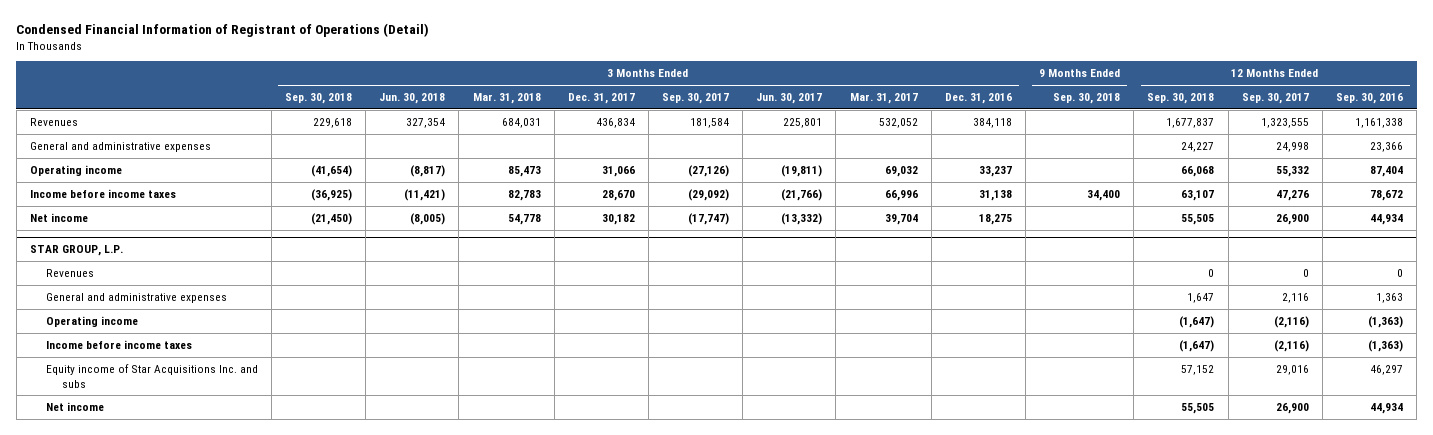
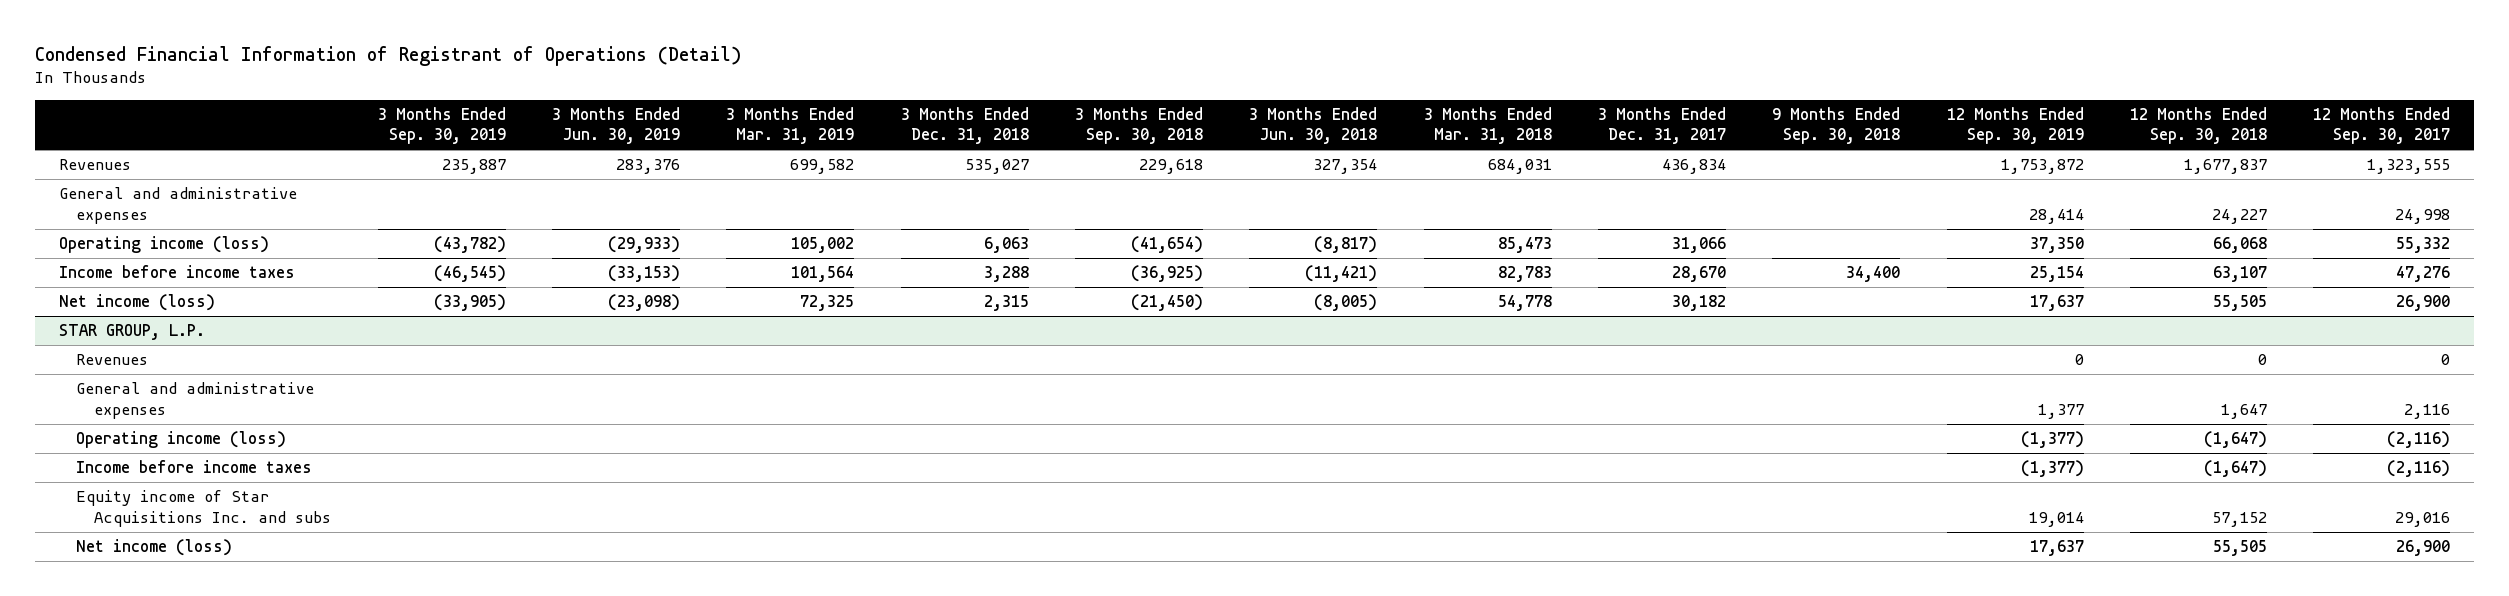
- | 3 Months Ended Sep. 30, 2018 | 3 Months Ended Jun. 30, 2018 | 3 Months Ended Mar. 31, 2018 | 3 Months Ended Dec. 31, 2017 | 3 Months Ended Sep. 30, 2017 | 3 Months Ended Jun. 30, 2017 | 3 Months Ended Mar. 31, 2017 | 3 Months Ended Dec. 31, 2016 | 9 Months Ended Sep. 30, 2018 | 12 Months Ended Sep. 30, 2018 | 12 Months Ended Sep. 30, 2017 | 12 Months Ended Sep. 30, 2016
+ | 3 Months Ended Sep. 30, 2019 | 3 Months Ended Jun. 30, 2019 | 3 Months Ended Mar. 31, 2019 | 3 Months Ended Dec. 31, 2018 | 3 Months Ended Sep. 30, 2018 | 3 Months Ended Jun. 30, 2018 | 3 Months Ended Mar. 31, 2018 | 3 Months Ended Dec. 31, 2017 | 9 Months Ended Sep. 30, 2018 | 12 Months Ended Sep. 30, 2019 | 12 Months Ended Sep. 30, 2018 | 12 Months Ended Sep. 30, 2017
- Operating income | (41,654) | (8,817) | 85,473 | 31,066 | (27,126) | (19,811) | 69,032 | 33,237 | | 66,068 | 55,332 | 87,404
+ Operating income (loss) | (43,782) | (29,933) | 105,002 | 6,063 | (41,654) | (8,817) | 85,473 | 31,066 | | 37,350 | 66,068 | 55,332
- Net income | (21,450) | (8,005) | 54,778 | 30,182 | (17,747) | (13,332) | 39,704 | 18,275 | | 55,505 | 26,900 | 44,934
+ Net income (loss) | (33,905) | (23,098) | 72,325 | 2,315 | (21,450) | (8,005) | 54,778 | 30,182 | | 17,637 | 55,505 | 26,900
@ STAR GROUP, L.P.
- Operating income | | | | | | | | | | (1,647) | (2,116) | (1,363)
+ Operating income (loss) | | | | | | | | | | (1,377) | (1,647) | (2,116)
- Net income | | | | | | | | | | 55,505 | 26,900 | 44,934
+ Net income (loss) | | | | | | | | | | 17,637 | 55,505 | 26,900

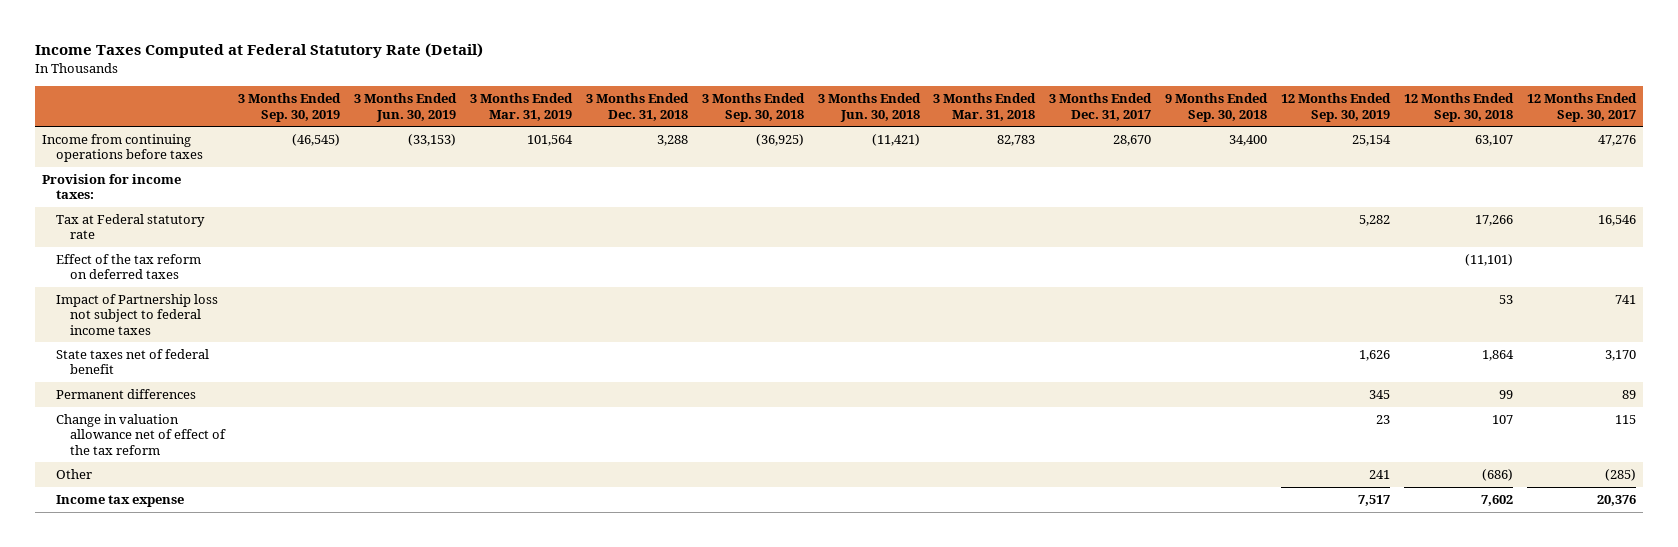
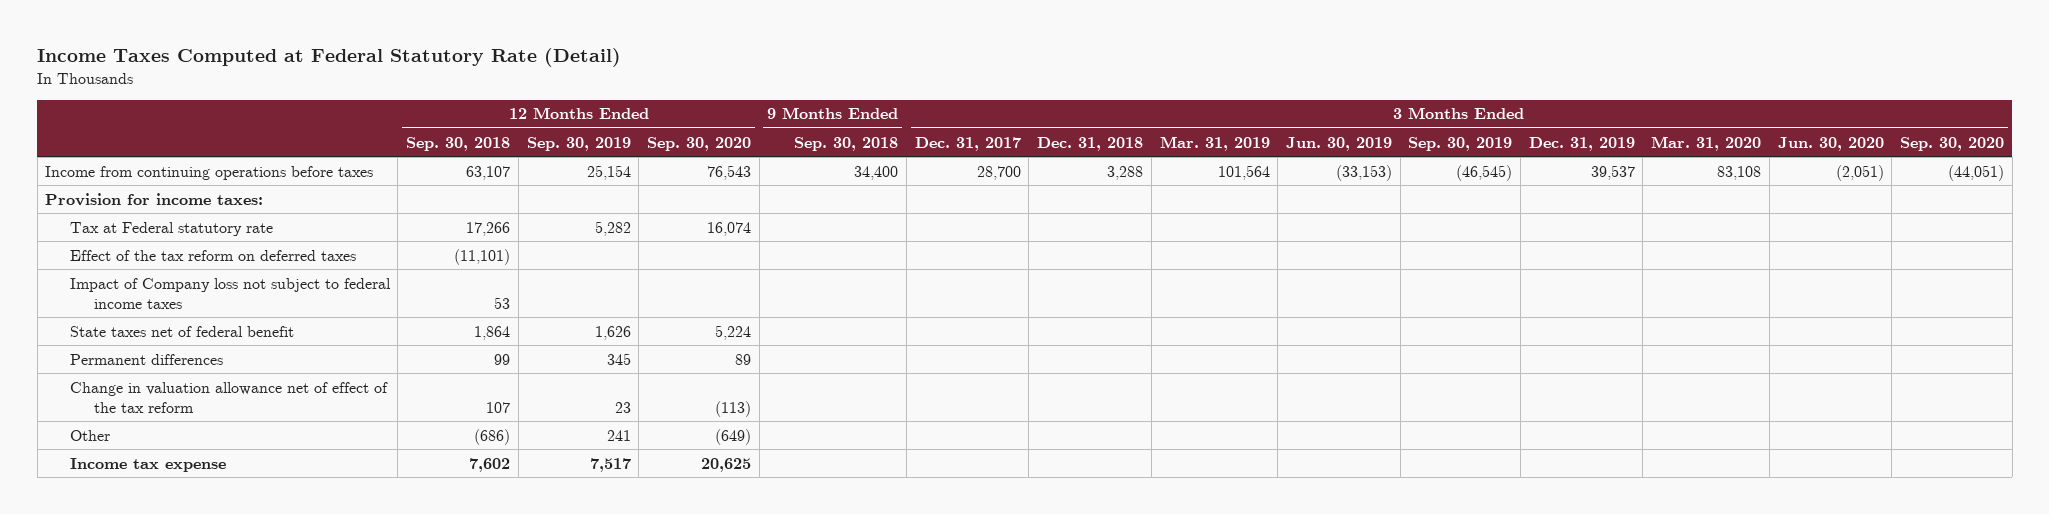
- | 3 Months Ended Sep. 30, 2019 | 3 Months Ended Jun. 30, 2019 | 3 Months Ended Mar. 31, 2019 | 3 Months Ended Dec. 31, 2018 | 3 Months Ended Sep. 30, 2018 | 3 Months Ended Jun. 30, 2018 | 3 Months Ended Mar. 31, 2018 | 3 Months Ended Dec. 31, 2017 | 9 Months Ended Sep. 30, 2018 | 12 Months Ended Sep. 30, 2019 | 12 Months Ended Sep. 30, 2018 | 12 Months Ended Sep. 30, 2017
+ | 12 Months Ended Sep. 30, 2018 | 12 Months Ended Sep. 30, 2019 | 12 Months Ended Sep. 30, 2020 | 9 Months Ended Sep. 30, 2018 | 3 Months Ended Dec. 31, 2017 | 3 Months Ended Dec. 31, 2018 | 3 Months Ended Mar. 31, 2019 | 3 Months Ended Jun. 30, 2019 | 3 Months Ended Sep. 30, 2019 | 3 Months Ended Dec. 31, 2019 | 3 Months Ended Mar. 31, 2020 | 3 Months Ended Jun. 30, 2020 | 3 Months Ended Sep. 30, 2020
- Income from continuing operations before taxes | (46,545) | (33,153) | 101,564 | 3,288 | (36,925) | (11,421) | 82,783 | 28,670 | 34,400 | 25,154 | 63,107 | 47,276
+ Income from continuing operations before taxes | 63,107 | 25,154 | 76,543 | 34,400 | 28,700 | 3,288 | 101,564 | (33,153) | (46,545) | 39,537 | 83,108 | (2,051) | (44,051)
- Impact of Partnership loss not subject to federal income taxes | | | | | | | | | | | 53 | 741
+ Impact of Company loss not subject to federal income taxes | 53 | | | | | | | | | | | |

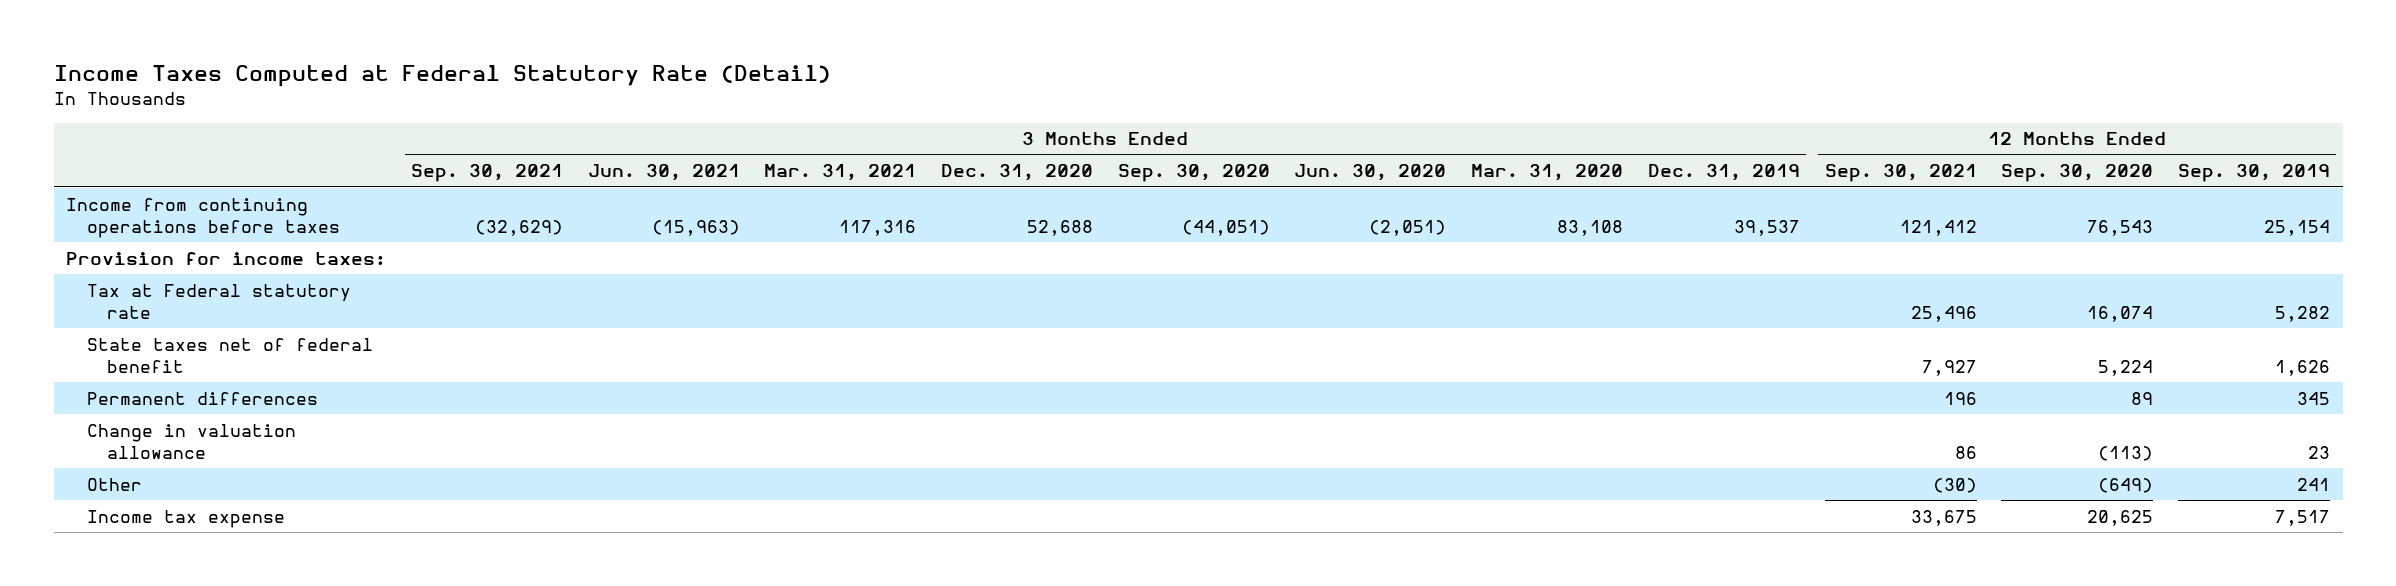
- | 12 Months Ended Sep. 30, 2018 | 12 Months Ended Sep. 30, 2019 | 12 Months Ended Sep. 30, 2020 | 9 Months Ended Sep. 30, 2018 | 3 Months Ended Dec. 31, 2017 | 3 Months Ended Dec. 31, 2018 | 3 Months Ended Mar. 31, 2019 | 3 Months Ended Jun. 30, 2019 | 3 Months Ended Sep. 30, 2019 | 3 Months Ended Dec. 31, 2019 | 3 Months Ended Mar. 31, 2020 | 3 Months Ended Jun. 30, 2020 | 3 Months Ended Sep. 30, 2020
+ | 3 Months Ended Sep. 30, 2021 | 3 Months Ended Jun. 30, 2021 | 3 Months Ended Mar. 31, 2021 | 3 Months Ended Dec. 31, 2020 | 3 Months Ended Sep. 30, 2020 | 3 Months Ended Jun. 30, 2020 | 3 Months Ended Mar. 31, 2020 | 3 Months Ended Dec. 31, 2019 | 12 Months Ended Sep. 30, 2021 | 12 Months Ended Sep. 30, 2020 | 12 Months Ended Sep. 30, 2019
- Effect of the tax reform on deferred taxes | (11,101) | | | | | | | | | | | |
- Impact of Company loss not subject to federal income taxes | 53 | | | | | | | | | | | |
- Change in valuation allowance net of effect of the tax reform | 107 | 23 | (113) | | | | | | | | | |
+ Change in valuation allowance | | | | | | | | | 86 | (113) | 23

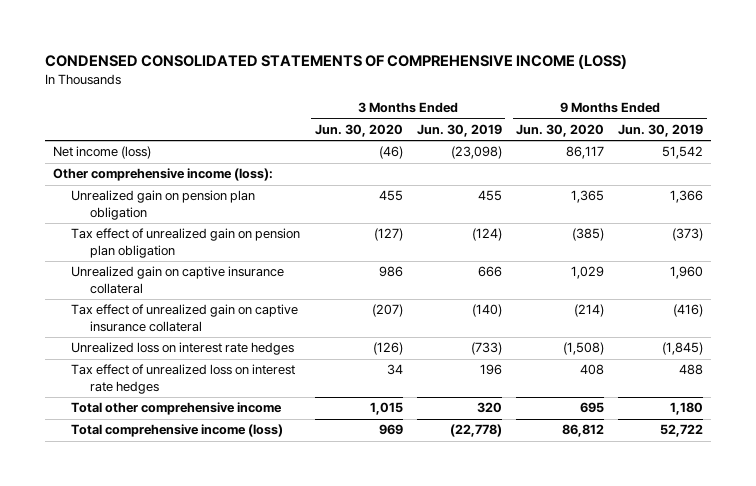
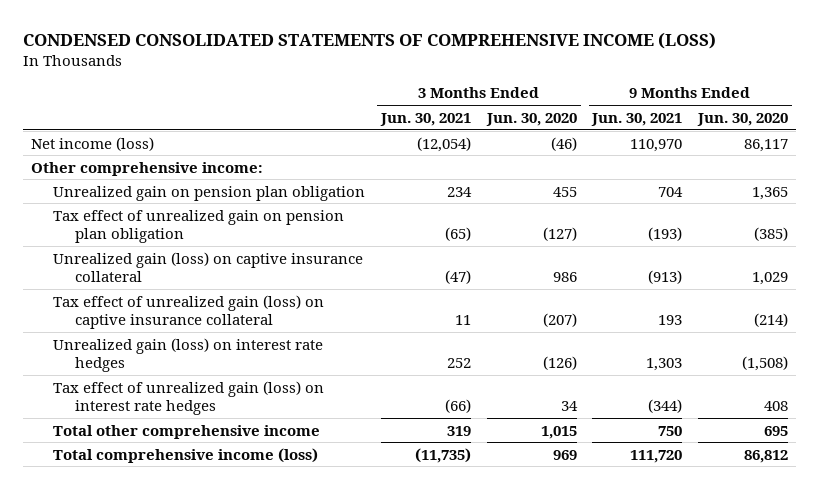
- | 3 Months Ended Jun. 30, 2020 | 3 Months Ended Jun. 30, 2019 | 9 Months Ended Jun. 30, 2020 | 9 Months Ended Jun. 30, 2019
+ | 3 Months Ended Jun. 30, 2021 | 3 Months Ended Jun. 30, 2020 | 9 Months Ended Jun. 30, 2021 | 9 Months Ended Jun. 30, 2020
- Other comprehensive income (loss):
+ Other comprehensive income:
- Unrealized gain on captive insurance collateral | 986 | 666 | 1,029 | 1,960
- Tax effect of unrealized gain on captive insurance collateral | (207) | (140) | (214) | (416)
- Unrealized loss on interest rate hedges | (126) | (733) | (1,508) | (1,845)
- Tax effect of unrealized loss on interest rate hedges | 34 | 196 | 408 | 488
+ Unrealized gain (loss) on captive insurance collateral | (47) | 986 | (913) | 1,029
+ Tax effect of unrealized gain (loss) on captive insurance collateral | 11 | (207) | 193 | (214)
+ Unrealized gain (loss) on interest rate hedges | 252 | (126) | 1,303 | (1,508)
+ Tax effect of unrealized gain (loss) on interest rate hedges | (66) | 34 | (344) | 408

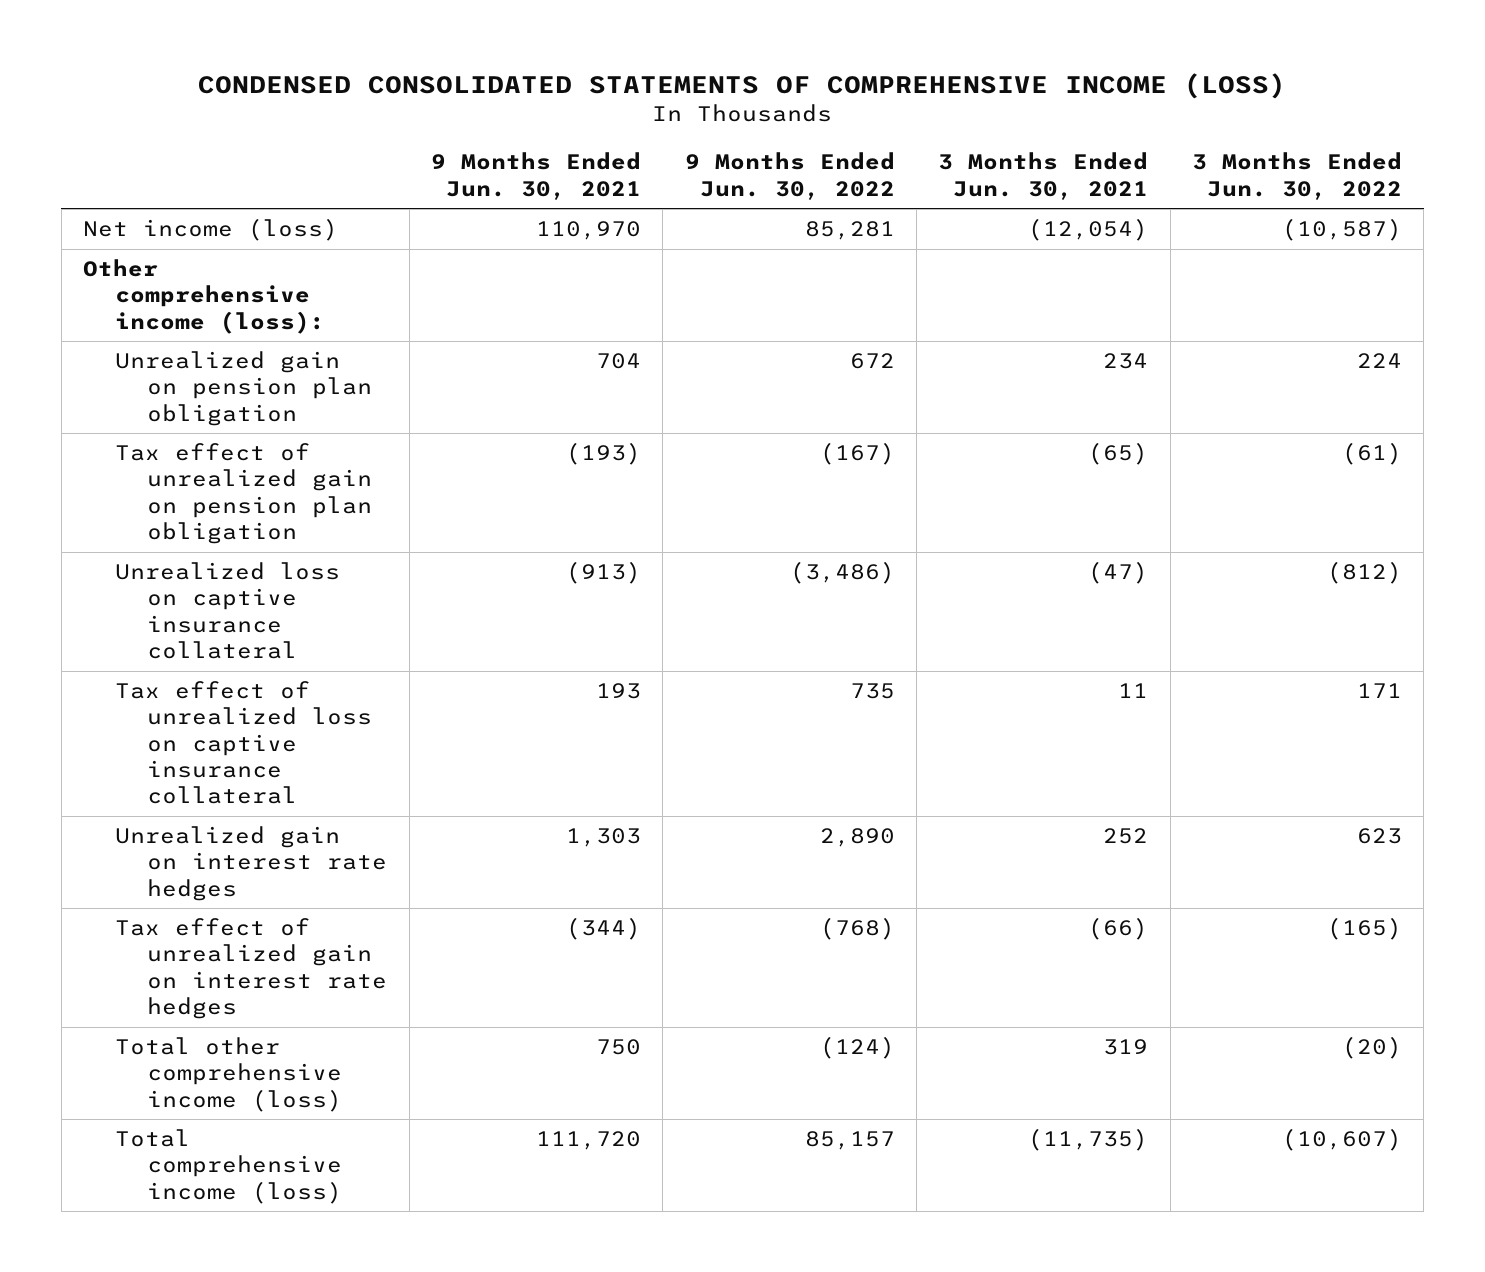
- | 3 Months Ended Jun. 30, 2021 | 3 Months Ended Jun. 30, 2020 | 9 Months Ended Jun. 30, 2021 | 9 Months Ended Jun. 30, 2020
+ | 9 Months Ended Jun. 30, 2021 | 9 Months Ended Jun. 30, 2022 | 3 Months Ended Jun. 30, 2021 | 3 Months Ended Jun. 30, 2022
- Other comprehensive income:
+ Other comprehensive income (loss):
- Unrealized gain (loss) on captive insurance collateral | (47) | 986 | (913) | 1,029
- Tax effect of unrealized gain (loss) on captive insurance collateral | 11 | (207) | 193 | (214)
- Unrealized gain (loss) on interest rate hedges | 252 | (126) | 1,303 | (1,508)
- Tax effect of unrealized gain (loss) on interest rate hedges | (66) | 34 | (344) | 408
- Total other comprehensive income | 319 | 1,015 | 750 | 695
+ Unrealized loss on captive insurance collateral | (913) | (3,486) | (47) | (812)
+ Tax effect of unrealized loss on captive insurance collateral | 193 | 735 | 11 | 171
+ Unrealized gain on interest rate hedges | 1,303 | 2,890 | 252 | 623
+ Tax effect of unrealized gain on interest rate hedges | (344) | (768) | (66) | (165)
+ Total other comprehensive income (loss) | 750 | (124) | 319 | (20)

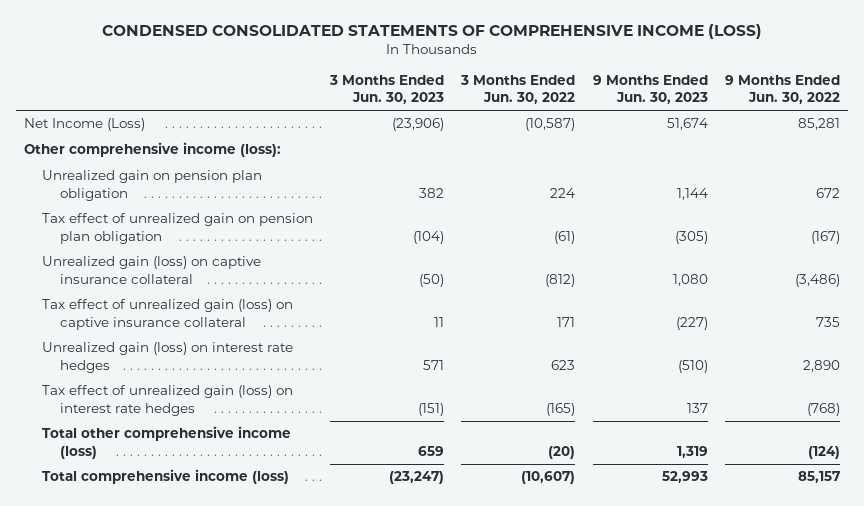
- | 9 Months Ended Jun. 30, 2021 | 9 Months Ended Jun. 30, 2022 | 3 Months Ended Jun. 30, 2021 | 3 Months Ended Jun. 30, 2022
+ | 3 Months Ended Jun. 30, 2023 | 3 Months Ended Jun. 30, 2022 | 9 Months Ended Jun. 30, 2023 | 9 Months Ended Jun. 30, 2022
- Net income (loss) | 110,970 | 85,281 | (12,054) | (10,587)
+ Net Income (Loss) | (23,906) | (10,587) | 51,674 | 85,281
- Unrealized loss on captive insurance collateral | (913) | (3,486) | (47) | (812)
- Tax effect of unrealized loss on captive insurance collateral | 193 | 735 | 11 | 171
- Unrealized gain on interest rate hedges | 1,303 | 2,890 | 252 | 623
- Tax effect of unrealized gain on interest rate hedges | (344) | (768) | (66) | (165)
+ Unrealized gain (loss) on captive insurance collateral | (50) | (812) | 1,080 | (3,486)
+ Tax effect of unrealized gain (loss) on captive insurance collateral | 11 | 171 | (227) | 735
+ Unrealized gain (loss) on interest rate hedges | 571 | 623 | (510) | 2,890
+ Tax effect of unrealized gain (loss) on interest rate hedges | (151) | (165) | 137 | (768)

